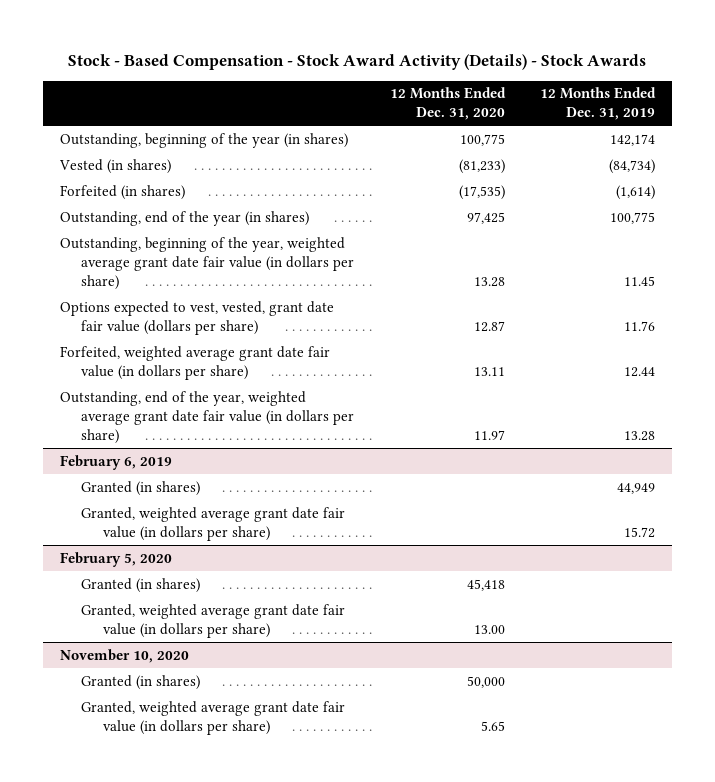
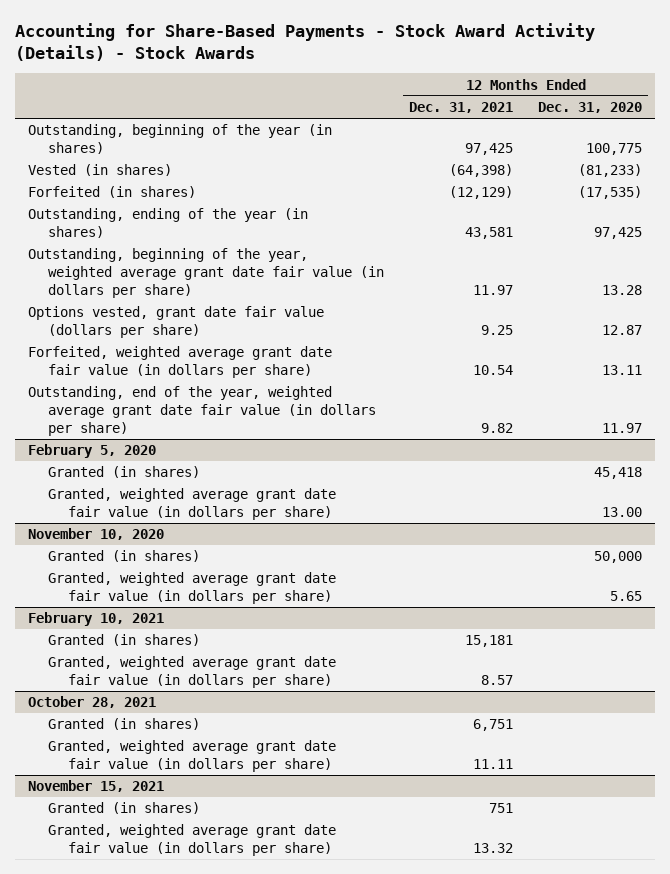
- Stock - Based Compensation - Stock Award Activity (Details) - Stock Awards
+ Accounting for Share-Based Payments - Stock Award Activity (Details) - Stock Awards
- | 12 Months Ended Dec. 31, 2020 | 12 Months Ended Dec. 31, 2019
+ | 12 Months Ended Dec. 31, 2021 | 12 Months Ended Dec. 31, 2020
- Outstanding, end of the year (in shares) | 97,425 | 100,775
+ Outstanding, ending of the year (in shares) | 43,581 | 97,425
- Options expected to vest, vested, grant date fair value (dollars per share) | 12.87 | 11.76
+ Options vested, grant date fair value (dollars per share) | 9.25 | 12.87
- February 6, 2019
- Granted (in shares) | | 44,949
- Granted, weighted average grant date fair value (in dollars per share) | | 15.72
+ February 10, 2021
+ Granted (in shares) | 15,181 |
+ Granted, weighted average grant date fair value (in dollars per share) | 8.57 |
+ October 28, 2021
+ Granted (in shares) | 6,751 |
+ Granted, weighted average grant date fair value (in dollars per share) | 11.11 |
+ November 15, 2021
+ Granted (in shares) | 751 |
+ Granted, weighted average grant date fair value (in dollars per share) | 13.32 |

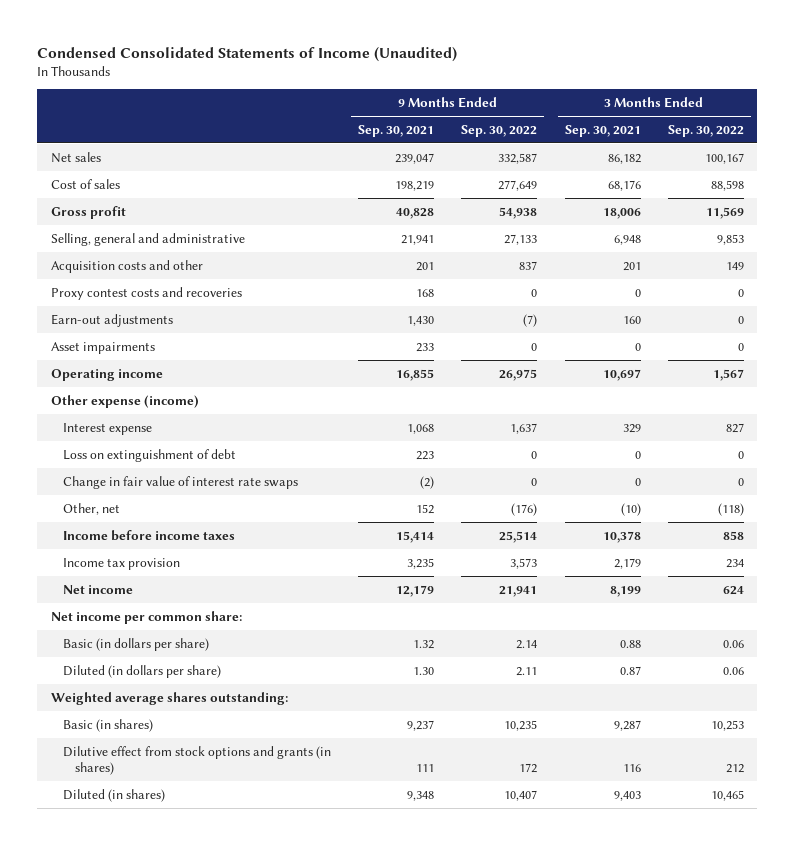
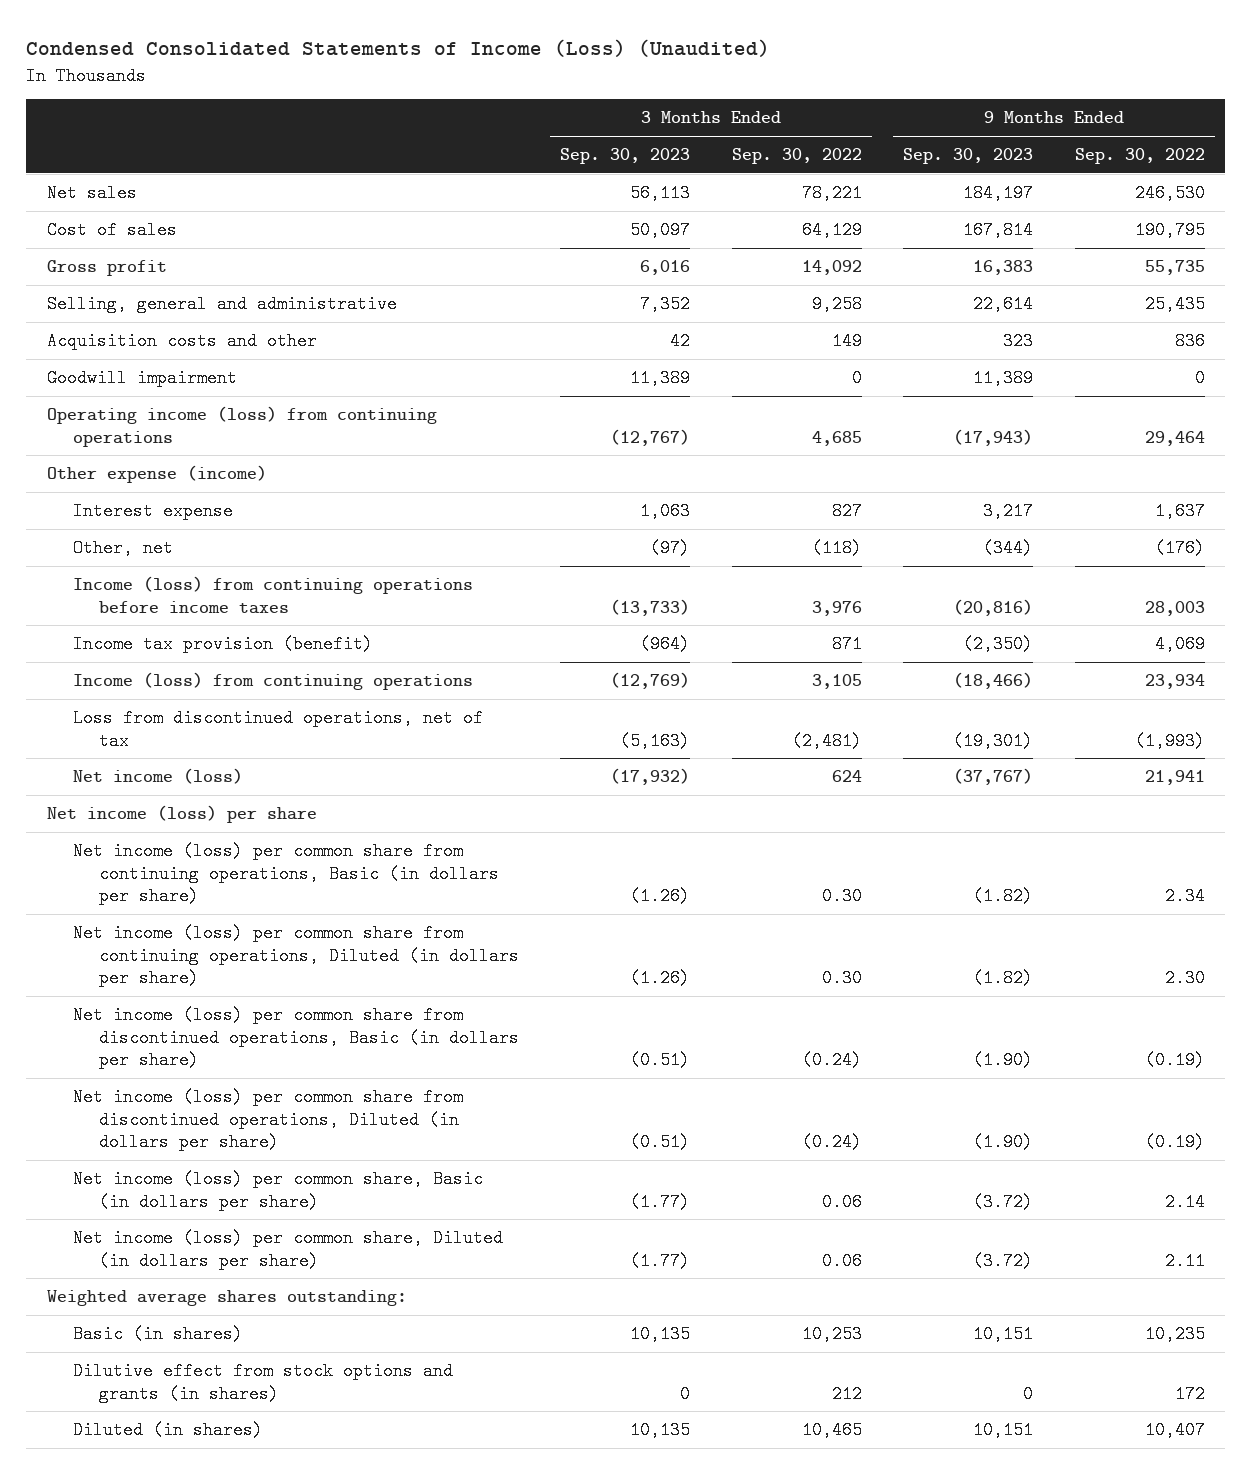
- Condensed Consolidated Statements of Income (Unaudited)
+ Condensed Consolidated Statements of Income (Loss) (Unaudited)
- | 9 Months Ended Sep. 30, 2021 | 9 Months Ended Sep. 30, 2022 | 3 Months Ended Sep. 30, 2021 | 3 Months Ended Sep. 30, 2022
+ | 3 Months Ended Sep. 30, 2023 | 3 Months Ended Sep. 30, 2022 | 9 Months Ended Sep. 30, 2023 | 9 Months Ended Sep. 30, 2022
- Net sales | 239,047 | 332,587 | 86,182 | 100,167
- Cost of sales | 198,219 | 277,649 | 68,176 | 88,598
- Gross profit | 40,828 | 54,938 | 18,006 | 11,569
- Selling, general and administrative | 21,941 | 27,133 | 6,948 | 9,853
- Acquisition costs and other | 201 | 837 | 201 | 149
- Proxy contest costs and recoveries | 168 | 0 | 0 | 0
- Earn-out adjustments | 1,430 | (7) | 160 | 0
- Asset impairments | 233 | 0 | 0 | 0
- Operating income | 16,855 | 26,975 | 10,697 | 1,567
+ Net sales | 56,113 | 78,221 | 184,197 | 246,530
+ Cost of sales | 50,097 | 64,129 | 167,814 | 190,795
+ Gross profit | 6,016 | 14,092 | 16,383 | 55,735
+ Selling, general and administrative | 7,352 | 9,258 | 22,614 | 25,435
+ Acquisition costs and other | 42 | 149 | 323 | 836
+ Goodwill impairment | 11,389 | 0 | 11,389 | 0
+ Operating income (loss) from continuing operations | (12,767) | 4,685 | (17,943) | 29,464
- Loss on extinguishment of debt | 223 | 0 | 0 | 0
- Change in fair value of interest rate swaps | (2) | 0 | 0 | 0
- Income before income taxes | 15,414 | 25,514 | 10,378 | 858
- Income tax provision | 3,235 | 3,573 | 2,179 | 234
- Net income | 12,179 | 21,941 | 8,199 | 624
- Net income per common share:
- Basic (in dollars per share) | 1.32 | 2.14 | 0.88 | 0.06
- Diluted (in dollars per share) | 1.30 | 2.11 | 0.87 | 0.06
+ Income (loss) from continuing operations before income taxes | (13,733) | 3,976 | (20,816) | 28,003
+ Income tax provision (benefit) | (964) | 871 | (2,350) | 4,069
+ Income (loss) from continuing operations | (12,769) | 3,105 | (18,466) | 23,934
+ Loss from discontinued operations, net of tax | (5,163) | (2,481) | (19,301) | (1,993)
+ Net income (loss) | (17,932) | 624 | (37,767) | 21,941
+ Net income (loss) per share
+ Net income (loss) per common share from continuing operations, Basic (in dollars per share) | (1.26) | 0.30 | (1.82) | 2.34
+ Net income (loss) per common share from continuing operations, Diluted (in dollars per share) | (1.26) | 0.30 | (1.82) | 2.30
+ Net income (loss) per common share from discontinued operations, Basic (in dollars per share) | (0.51) | (0.24) | (1.90) | (0.19)
+ Net income (loss) per common share from discontinued operations, Diluted (in dollars per share) | (0.51) | (0.24) | (1.90) | (0.19)
+ Net income (loss) per common share, Basic (in dollars per share) | (1.77) | 0.06 | (3.72) | 2.14
+ Net income (loss) per common share, Diluted (in dollars per share) | (1.77) | 0.06 | (3.72) | 2.11

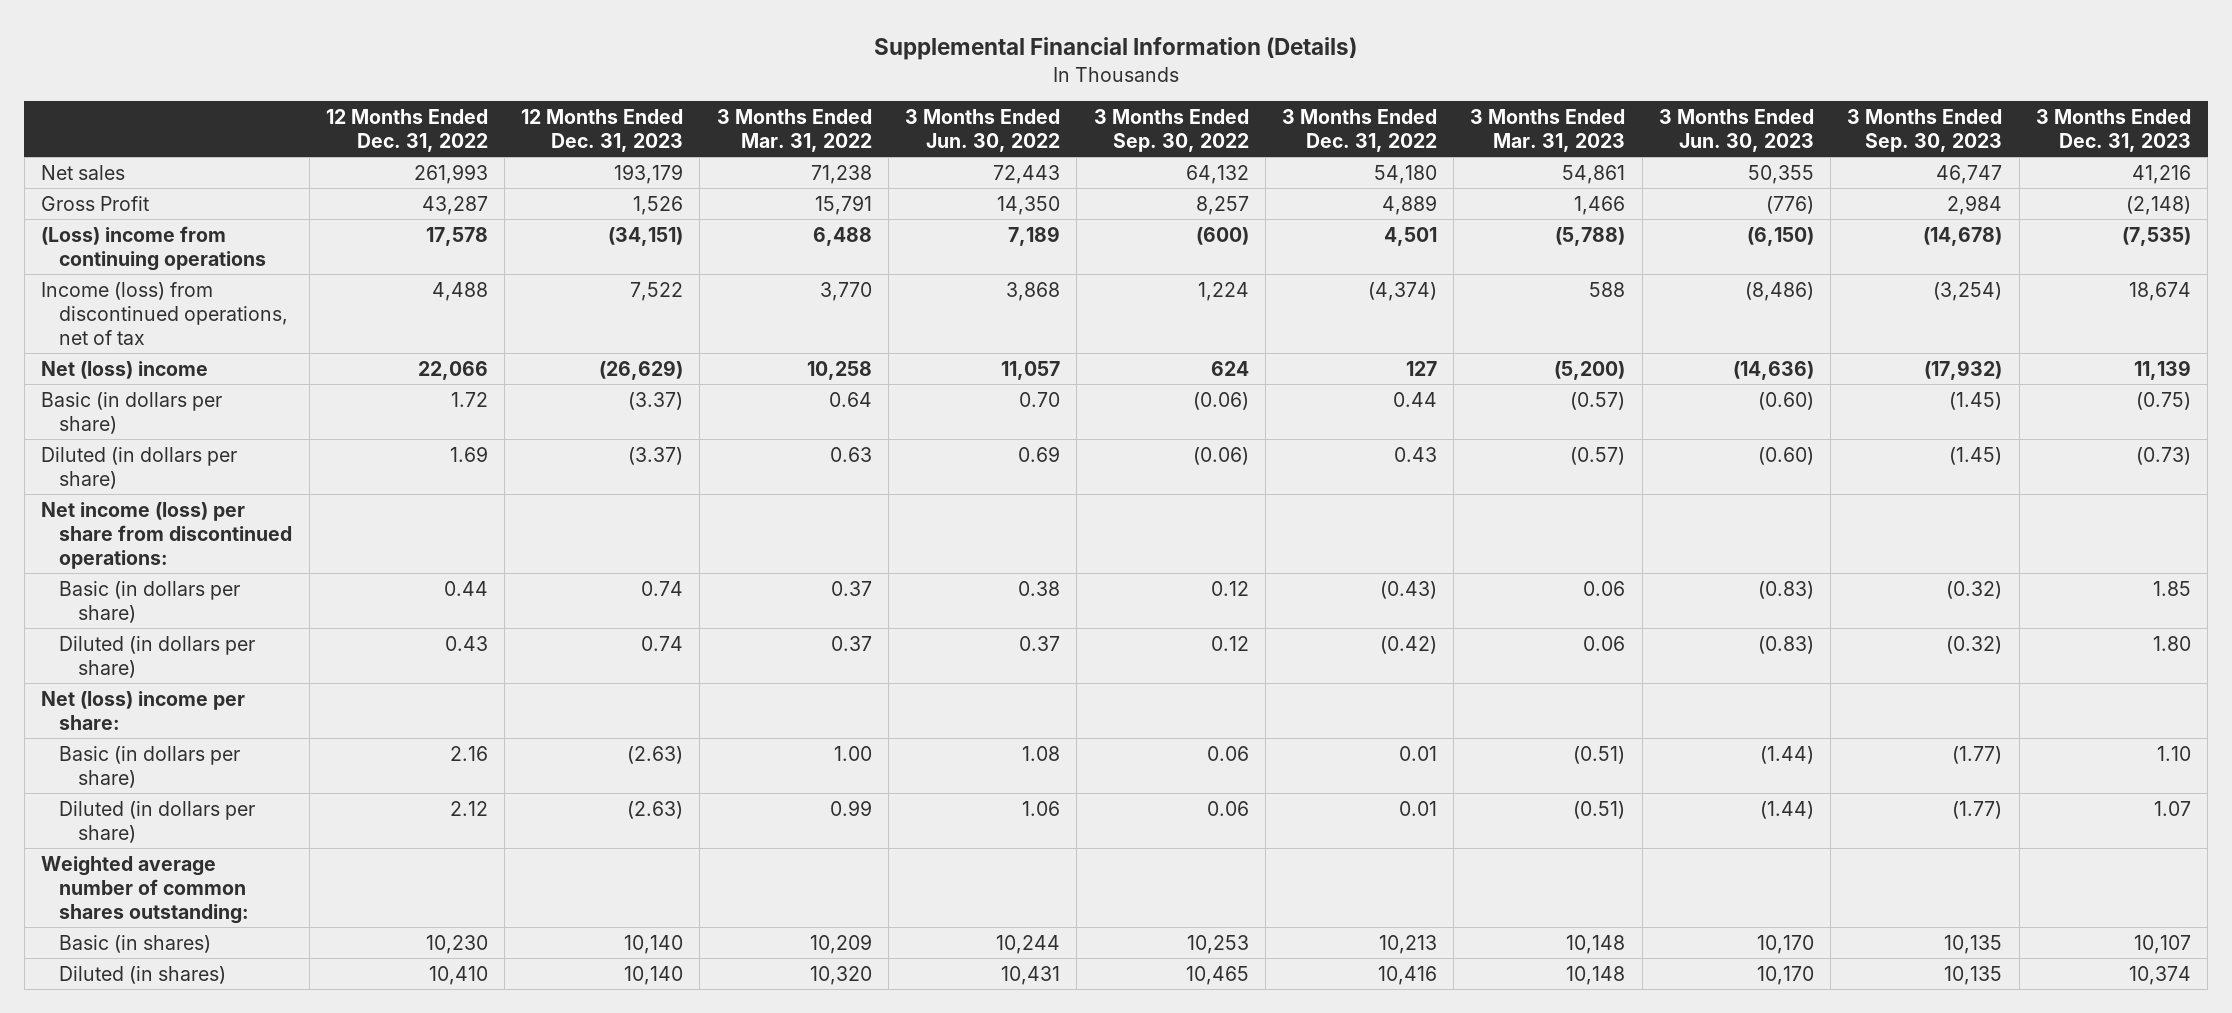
- Condensed Consolidated Statements of Income (Loss) (Unaudited)
+ Supplemental Financial Information (Details)
- | 3 Months Ended Sep. 30, 2023 | 3 Months Ended Sep. 30, 2022 | 9 Months Ended Sep. 30, 2023 | 9 Months Ended Sep. 30, 2022
+ | 12 Months Ended Dec. 31, 2022 | 12 Months Ended Dec. 31, 2023 | 3 Months Ended Mar. 31, 2022 | 3 Months Ended Jun. 30, 2022 | 3 Months Ended Sep. 30, 2022 | 3 Months Ended Dec. 31, 2022 | 3 Months Ended Mar. 31, 2023 | 3 Months Ended Jun. 30, 2023 | 3 Months Ended Sep. 30, 2023 | 3 Months Ended Dec. 31, 2023
- Net sales | 56,113 | 78,221 | 184,197 | 246,530
- Cost of sales | 50,097 | 64,129 | 167,814 | 190,795
- Gross profit | 6,016 | 14,092 | 16,383 | 55,735
- Selling, general and administrative | 7,352 | 9,258 | 22,614 | 25,435
- Acquisition costs and other | 42 | 149 | 323 | 836
- Goodwill impairment | 11,389 | 0 | 11,389 | 0
- Operating income (loss) from continuing operations | (12,767) | 4,685 | (17,943) | 29,464
- Other expense (income)
- Interest expense | 1,063 | 827 | 3,217 | 1,637
- Other, net | (97) | (118) | (344) | (176)
- Income (loss) from continuing operations before income taxes | (13,733) | 3,976 | (20,816) | 28,003
- Income tax provision (benefit) | (964) | 871 | (2,350) | 4,069
- Income (loss) from continuing operations | (12,769) | 3,105 | (18,466) | 23,934
- Loss from discontinued operations, net of tax | (5,163) | (2,481) | (19,301) | (1,993)
- Net income (loss) | (17,932) | 624 | (37,767) | 21,941
- Net income (loss) per share
- Net income (loss) per common share from continuing operations, Basic (in dollars per share) | (1.26) | 0.30 | (1.82) | 2.34
- Net income (loss) per common share from continuing operations, Diluted (in dollars per share) | (1.26) | 0.30 | (1.82) | 2.30
- Net income (loss) per common share from discontinued operations, Basic (in dollars per share) | (0.51) | (0.24) | (1.90) | (0.19)
- Net income (loss) per common share from discontinued operations, Diluted (in dollars per share) | (0.51) | (0.24) | (1.90) | (0.19)
- Net income (loss) per common share, Basic (in dollars per share) | (1.77) | 0.06 | (3.72) | 2.14
- Net income (loss) per common share, Diluted (in dollars per share) | (1.77) | 0.06 | (3.72) | 2.11
- Weighted average shares outstanding:
+ Net sales | 261,993 | 193,179 | 71,238 | 72,443 | 64,132 | 54,180 | 54,861 | 50,355 | 46,747 | 41,216
+ Gross Profit | 43,287 | 1,526 | 15,791 | 14,350 | 8,257 | 4,889 | 1,466 | (776) | 2,984 | (2,148)
+ (Loss) income from continuing operations | 17,578 | (34,151) | 6,488 | 7,189 | (600) | 4,501 | (5,788) | (6,150) | (14,678) | (7,535)
+ Income (loss) from discontinued operations, net of tax | 4,488 | 7,522 | 3,770 | 3,868 | 1,224 | (4,374) | 588 | (8,486) | (3,254) | 18,674
+ Net (loss) income | 22,066 | (26,629) | 10,258 | 11,057 | 624 | 127 | (5,200) | (14,636) | (17,932) | 11,139
+ Basic (in dollars per share) | 1.72 | (3.37) | 0.64 | 0.70 | (0.06) | 0.44 | (0.57) | (0.60) | (1.45) | (0.75)
+ Diluted (in dollars per share) | 1.69 | (3.37) | 0.63 | 0.69 | (0.06) | 0.43 | (0.57) | (0.60) | (1.45) | (0.73)
+ Net income (loss) per share from discontinued operations:
+ Basic (in dollars per share) | 0.44 | 0.74 | 0.37 | 0.38 | 0.12 | (0.43) | 0.06 | (0.83) | (0.32) | 1.85
+ Diluted (in dollars per share) | 0.43 | 0.74 | 0.37 | 0.37 | 0.12 | (0.42) | 0.06 | (0.83) | (0.32) | 1.80
+ Net (loss) income per share:
+ Basic (in dollars per share) | 2.16 | (2.63) | 1.00 | 1.08 | 0.06 | 0.01 | (0.51) | (1.44) | (1.77) | 1.10
+ Diluted (in dollars per share) | 2.12 | (2.63) | 0.99 | 1.06 | 0.06 | 0.01 | (0.51) | (1.44) | (1.77) | 1.07
+ Weighted average number of common shares outstanding:
- Dilutive effect from stock options and grants (in shares) | 0 | 212 | 0 | 172

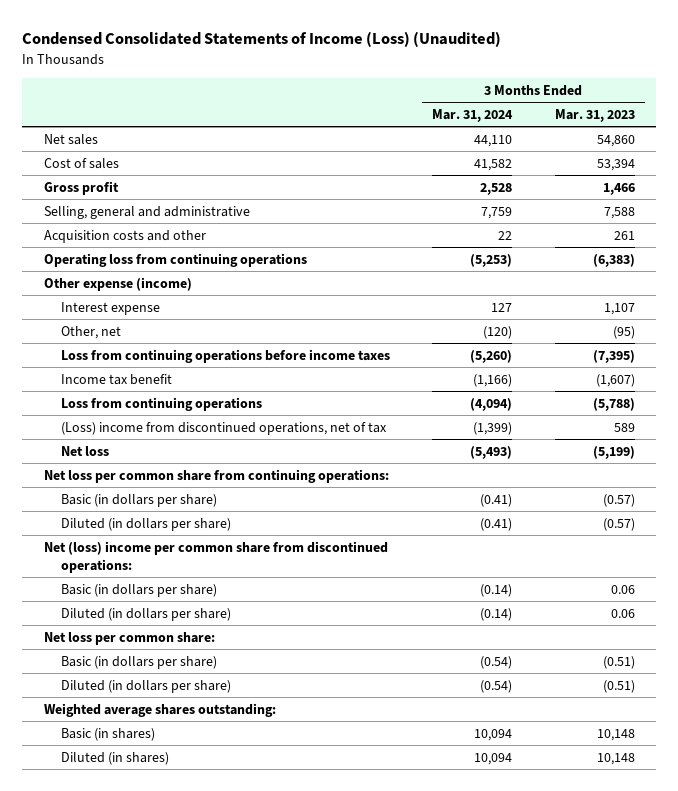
- Supplemental Financial Information (Details)
+ Condensed Consolidated Statements of Income (Loss) (Unaudited)
- | 12 Months Ended Dec. 31, 2022 | 12 Months Ended Dec. 31, 2023 | 3 Months Ended Mar. 31, 2022 | 3 Months Ended Jun. 30, 2022 | 3 Months Ended Sep. 30, 2022 | 3 Months Ended Dec. 31, 2022 | 3 Months Ended Mar. 31, 2023 | 3 Months Ended Jun. 30, 2023 | 3 Months Ended Sep. 30, 2023 | 3 Months Ended Dec. 31, 2023
+ | 3 Months Ended Mar. 31, 2024 | 3 Months Ended Mar. 31, 2023
- Net sales | 261,993 | 193,179 | 71,238 | 72,443 | 64,132 | 54,180 | 54,861 | 50,355 | 46,747 | 41,216
- Gross Profit | 43,287 | 1,526 | 15,791 | 14,350 | 8,257 | 4,889 | 1,466 | (776) | 2,984 | (2,148)
- (Loss) income from continuing operations | 17,578 | (34,151) | 6,488 | 7,189 | (600) | 4,501 | (5,788) | (6,150) | (14,678) | (7,535)
- Income (loss) from discontinued operations, net of tax | 4,488 | 7,522 | 3,770 | 3,868 | 1,224 | (4,374) | 588 | (8,486) | (3,254) | 18,674
- Net (loss) income | 22,066 | (26,629) | 10,258 | 11,057 | 624 | 127 | (5,200) | (14,636) | (17,932) | 11,139
+ Net sales | 44,110 | 54,860
+ Cost of sales | 41,582 | 53,394
+ Gross profit | 2,528 | 1,466
+ Selling, general and administrative | 7,759 | 7,588
+ Acquisition costs and other | 22 | 261
+ Operating loss from continuing operations | (5,253) | (6,383)
+ Other expense (income)
+ Interest expense | 127 | 1,107
+ Other, net | (120) | (95)
+ Loss from continuing operations before income taxes | (5,260) | (7,395)
+ Income tax benefit | (1,166) | (1,607)
+ Loss from continuing operations | (4,094) | (5,788)
+ (Loss) income from discontinued operations, net of tax | (1,399) | 589
+ Net loss | (5,493) | (5,199)
+ Net loss per common share from continuing operations:
- Net income (loss) per share from discontinued operations:
+ Net (loss) income per common share from discontinued operations:
- Net (loss) income per share:
+ Net loss per common share:
- Weighted average number of common shares outstanding:
+ Weighted average shares outstanding:

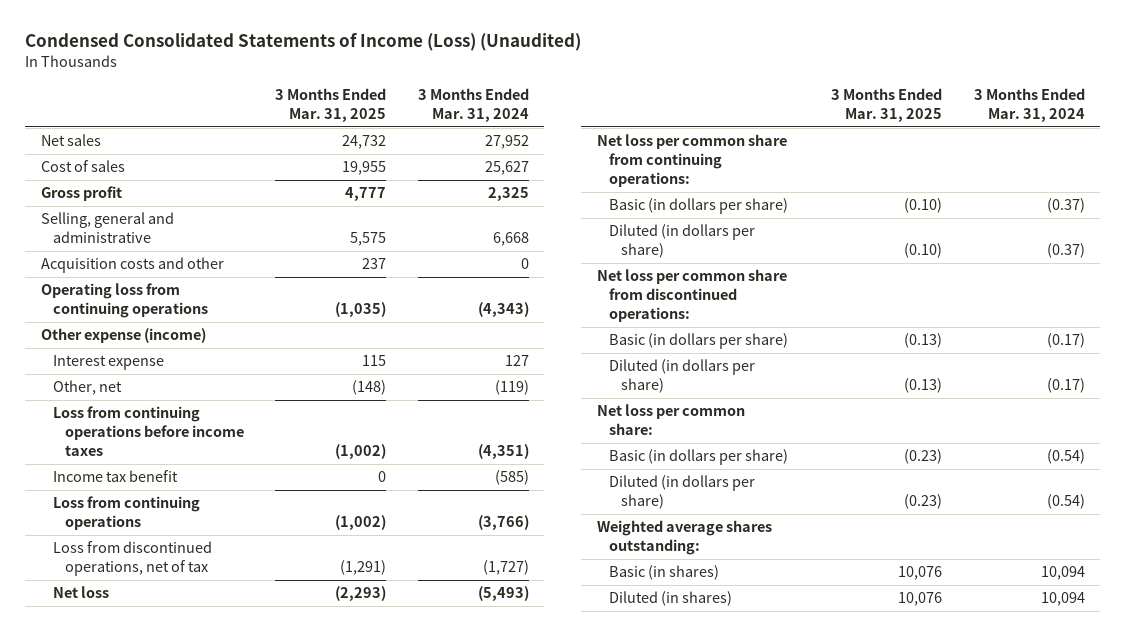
- | 3 Months Ended Mar. 31, 2024 | 3 Months Ended Mar. 31, 2023
+ | 3 Months Ended Mar. 31, 2025 | 3 Months Ended Mar. 31, 2024
- Net sales | 44,110 | 54,860
- Cost of sales | 41,582 | 53,394
- Gross profit | 2,528 | 1,466
- Selling, general and administrative | 7,759 | 7,588
- Acquisition costs and other | 22 | 261
- Operating loss from continuing operations | (5,253) | (6,383)
+ Net sales | 24,732 | 27,952
+ Cost of sales | 19,955 | 25,627
+ Gross profit | 4,777 | 2,325
+ Selling, general and administrative | 5,575 | 6,668
+ Acquisition costs and other | 237 | 0
+ Operating loss from continuing operations | (1,035) | (4,343)
- Other, net | (120) | (95)
- Loss from continuing operations before income taxes | (5,260) | (7,395)
- Income tax benefit | (1,166) | (1,607)
- Loss from continuing operations | (4,094) | (5,788)
- (Loss) income from discontinued operations, net of tax | (1,399) | 589
+ Other, net | (148) | (119)
+ Loss from continuing operations before income taxes | (1,002) | (4,351)
+ Income tax benefit | 0 | (585)
+ Loss from continuing operations | (1,002) | (3,766)
+ Loss from discontinued operations, net of tax | (1,291) | (1,727)
- Basic (in dollars per share) | (0.41) | (0.57)
- Diluted (in dollars per share) | (0.41) | (0.57)
- Net (loss) income per common share from discontinued operations:
- Basic (in dollars per share) | (0.14) | 0.06
- Diluted (in dollars per share) | (0.14) | 0.06
+ Basic (in dollars per share) | (0.10) | (0.37)
+ Diluted (in dollars per share) | (0.10) | (0.37)
+ Net loss per common share from discontinued operations:
+ Basic (in dollars per share) | (0.13) | (0.17)
+ Diluted (in dollars per share) | (0.13) | (0.17)

